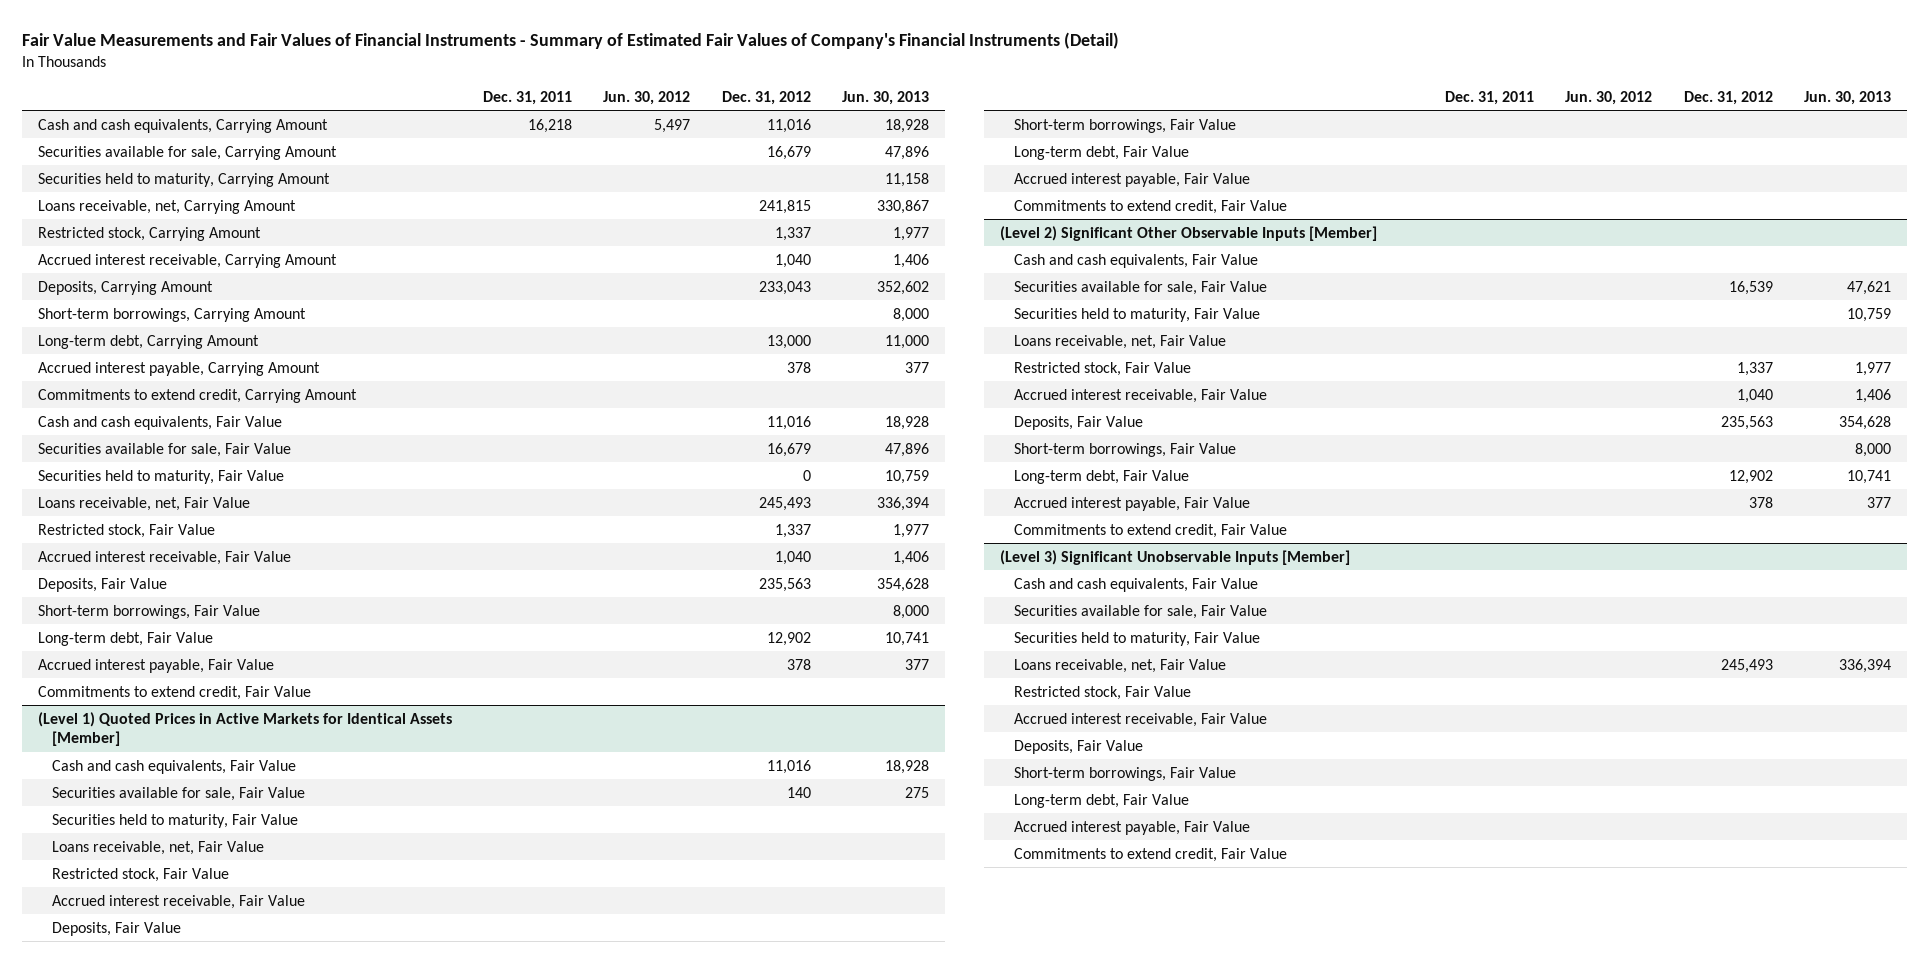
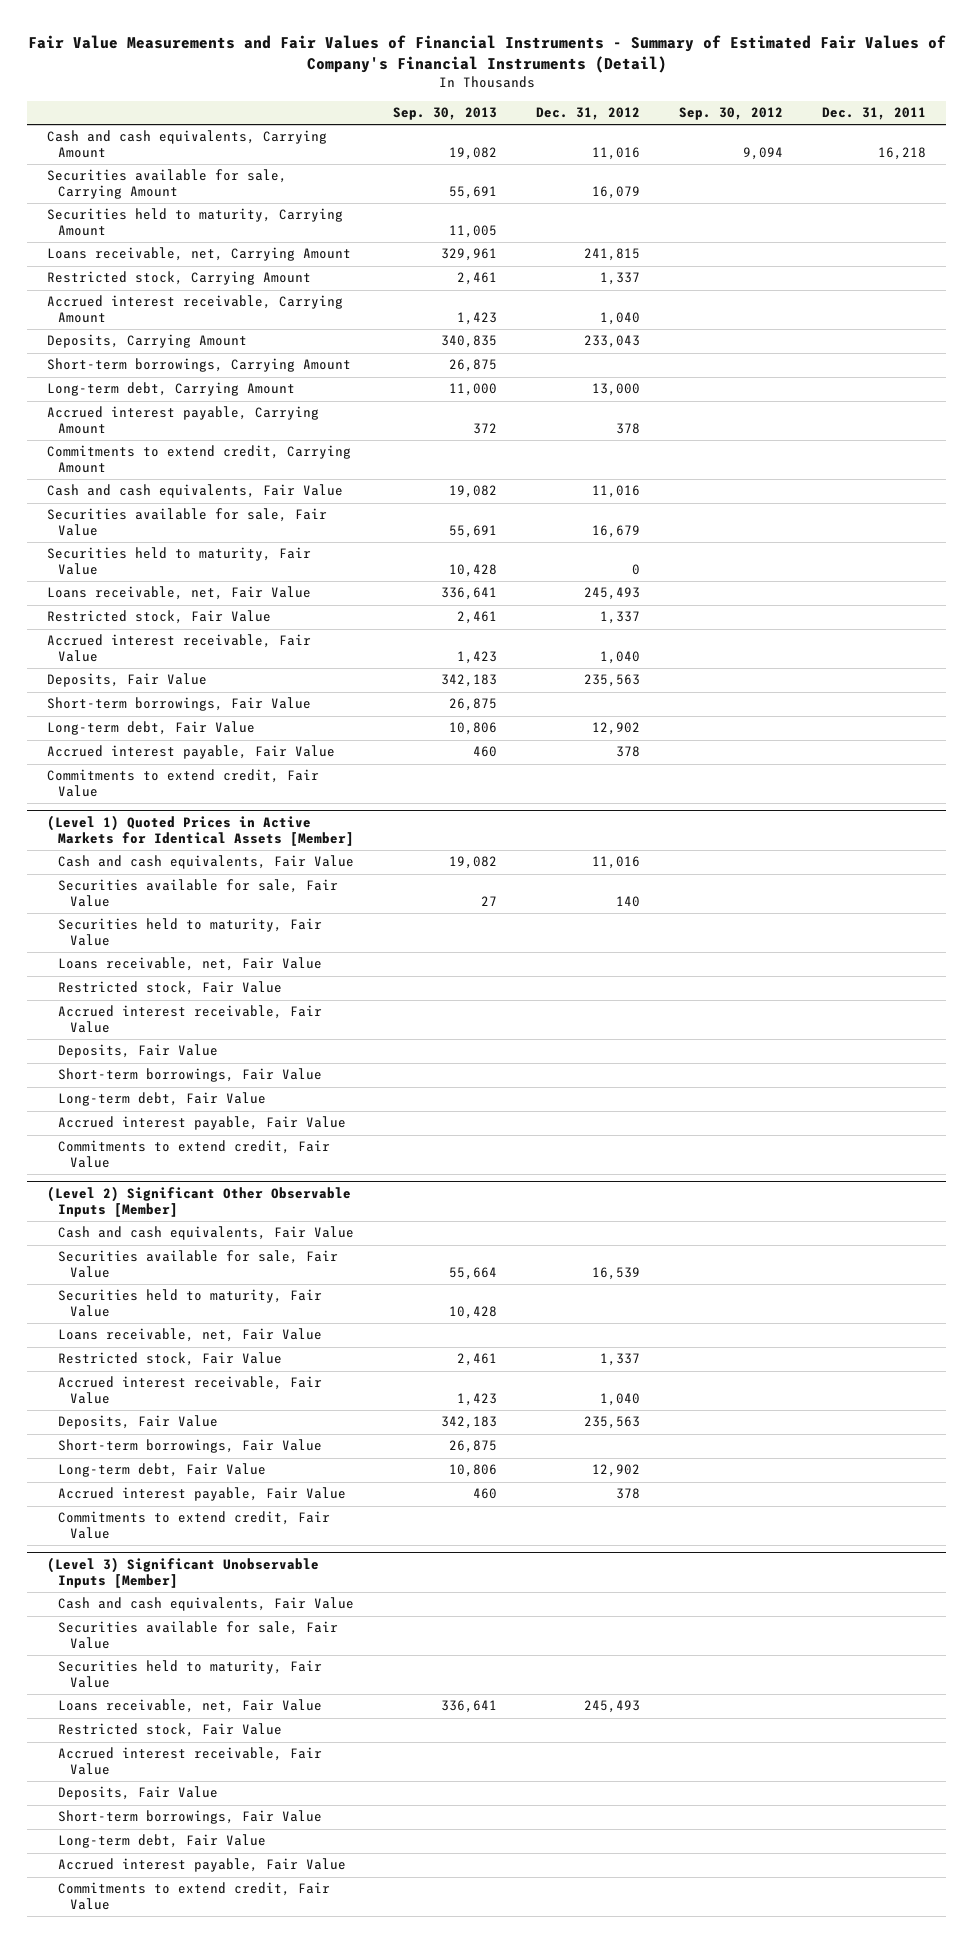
- | Dec. 31, 2011 | Jun. 30, 2012 | Dec. 31, 2012 | Jun. 30, 2013
+ | Sep. 30, 2013 | Dec. 31, 2012 | Sep. 30, 2012 | Dec. 31, 2011
- Securities available for sale, Carrying Amount | | | 16,679 | 47,896
+ Securities available for sale, Carrying Amount | 55,691 | 16,079 | |

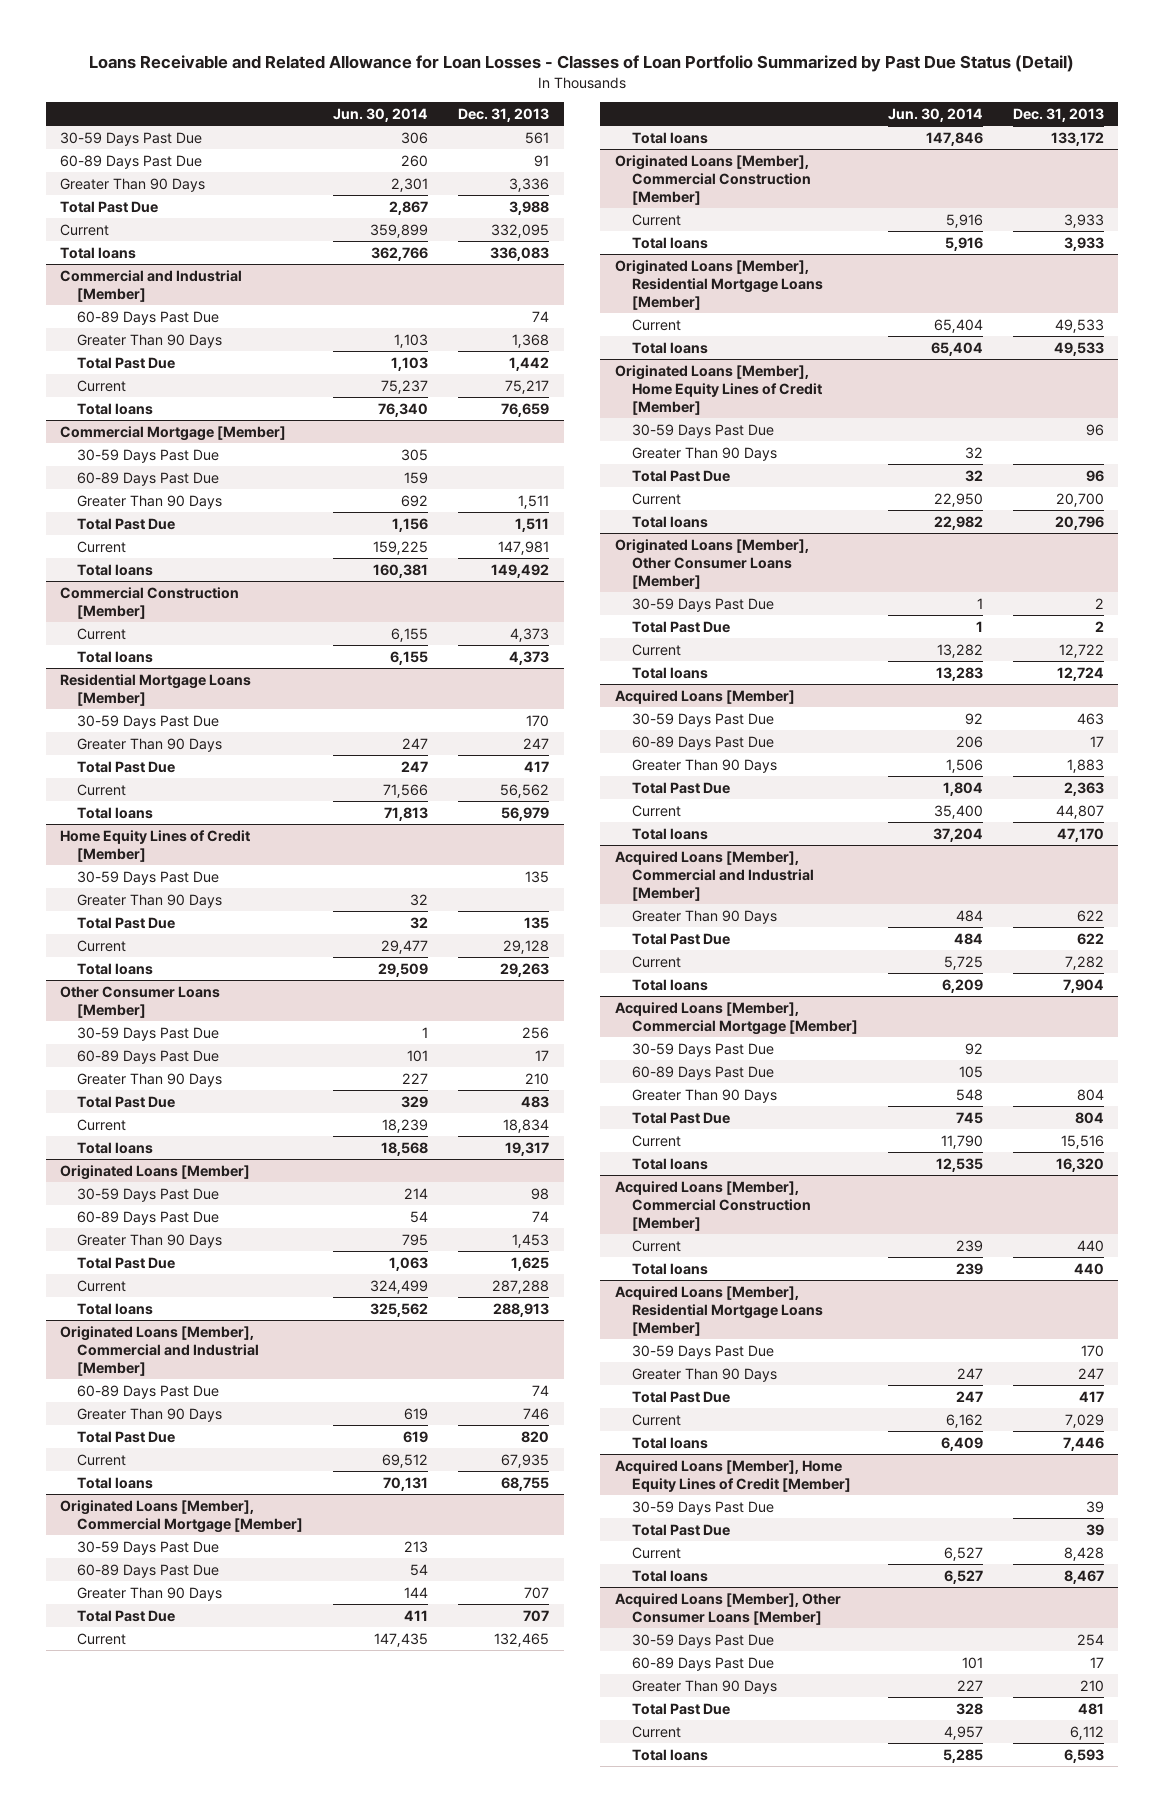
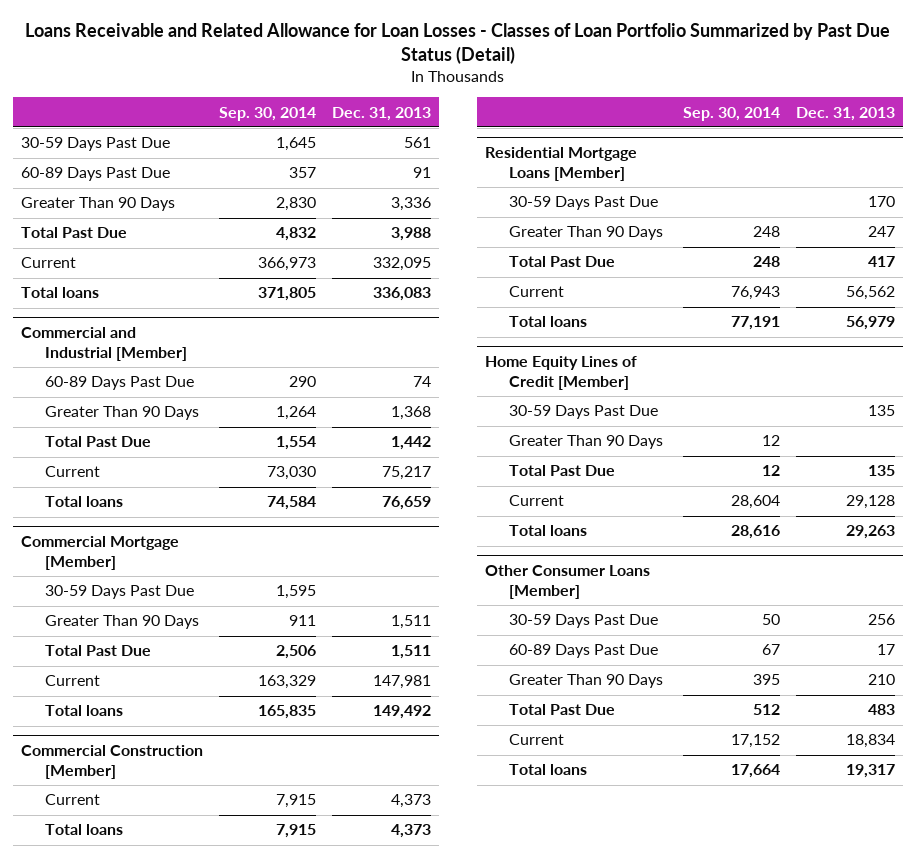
- | Jun. 30, 2014 | Dec. 31, 2013
+ | Sep. 30, 2014 | Dec. 31, 2013
@ Commercial Mortgage [Member]
- 60-89 Days Past Due | 159 |
- Originated Loans [Member]
- 30-59 Days Past Due | 214 | 98
- 60-89 Days Past Due | 54 | 74
- Greater Than 90 Days | 795 | 1,453
- Total Past Due | 1,063 | 1,625
- Current | 324,499 | 287,288
- Total loans | 325,562 | 288,913
- Originated Loans [Member], Commercial and Industrial [Member]
- 60-89 Days Past Due | | 74
- Greater Than 90 Days | 619 | 746
- Total Past Due | 619 | 820
- Current | 69,512 | 67,935
- Total loans | 70,131 | 68,755
- Originated Loans [Member], Commercial Mortgage [Member]
- 30-59 Days Past Due | 213 |
- 60-89 Days Past Due | 54 |
- Greater Than 90 Days | 144 | 707
- Total Past Due | 411 | 707
- Current | 147,435 | 132,465
- Total loans | 147,846 | 133,172
- Originated Loans [Member], Commercial Construction [Member]
- Current | 5,916 | 3,933
- Total loans | 5,916 | 3,933
- Originated Loans [Member], Residential Mortgage Loans [Member]
- Current | 65,404 | 49,533
- Total loans | 65,404 | 49,533
- Originated Loans [Member], Home Equity Lines of Credit [Member]
- 30-59 Days Past Due | | 96
- Greater Than 90 Days | 32 |
- Total Past Due | 32 | 96
- Current | 22,950 | 20,700
- Total loans | 22,982 | 20,796
- Originated Loans [Member], Other Consumer Loans [Member]
- 30-59 Days Past Due | 1 | 2
- Total Past Due | 1 | 2
- Current | 13,282 | 12,722
- Total loans | 13,283 | 12,724
- Acquired Loans [Member]
- 30-59 Days Past Due | 92 | 463
- 60-89 Days Past Due | 206 | 17
- Greater Than 90 Days | 1,506 | 1,883
- Total Past Due | 1,804 | 2,363
- Current | 35,400 | 44,807
- Total loans | 37,204 | 47,170
- Acquired Loans [Member], Commercial and Industrial [Member]
- Greater Than 90 Days | 484 | 622
- Total Past Due | 484 | 622
- Current | 5,725 | 7,282
- Total loans | 6,209 | 7,904
- Acquired Loans [Member], Commercial Mortgage [Member]
- 30-59 Days Past Due | 92 |
- 60-89 Days Past Due | 105 |
- Greater Than 90 Days | 548 | 804
- Total Past Due | 745 | 804
- Current | 11,790 | 15,516
- Total loans | 12,535 | 16,320
- Acquired Loans [Member], Commercial Construction [Member]
- Current | 239 | 440
- Total loans | 239 | 440
- Acquired Loans [Member], Residential Mortgage Loans [Member]
- 30-59 Days Past Due | | 170
- Greater Than 90 Days | 247 | 247
- Total Past Due | 247 | 417
- Current | 6,162 | 7,029
- Total loans | 6,409 | 7,446
- Acquired Loans [Member], Home Equity Lines of Credit [Member]
- 30-59 Days Past Due | | 39
- Total Past Due | | 39
- Current | 6,527 | 8,428
- Total loans | 6,527 | 8,467
- Acquired Loans [Member], Other Consumer Loans [Member]
- 30-59 Days Past Due | | 254
- 60-89 Days Past Due | 101 | 17
- Greater Than 90 Days | 227 | 210
- Total Past Due | 328 | 481
- Current | 4,957 | 6,112
- Total loans | 5,285 | 6,593

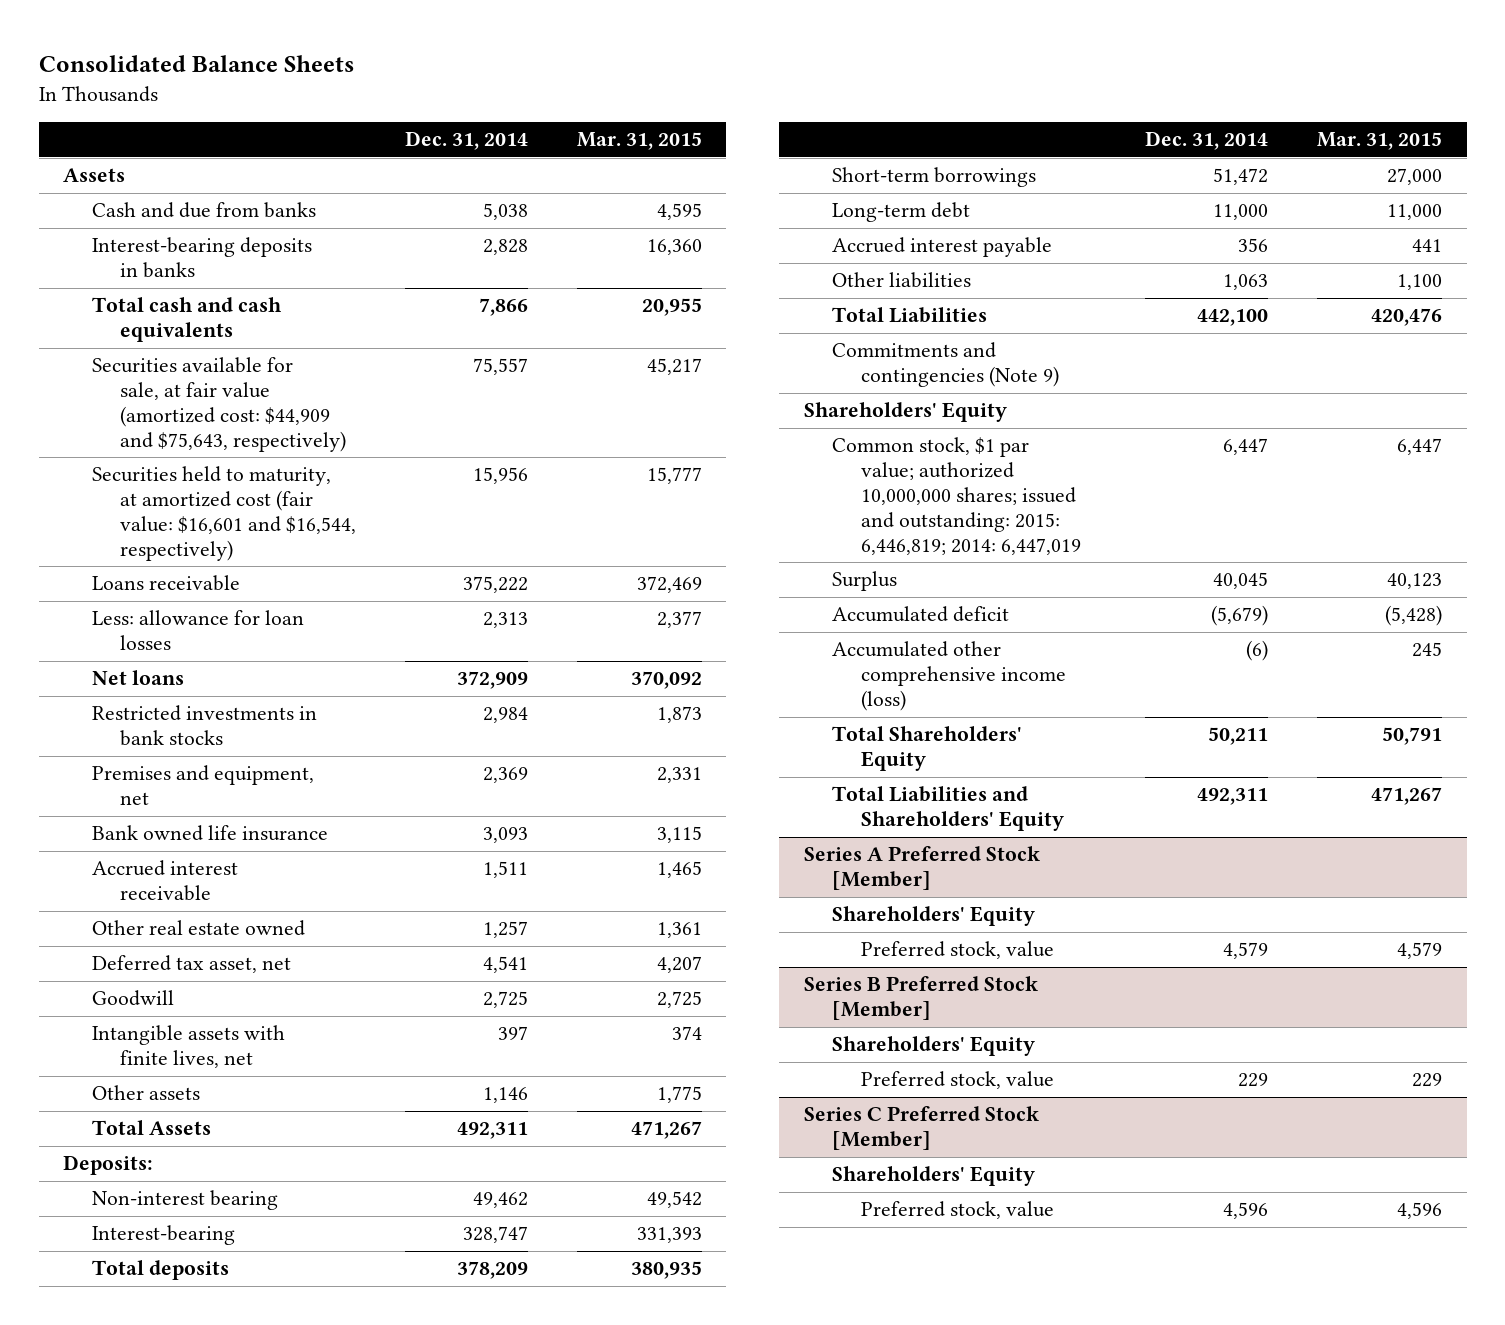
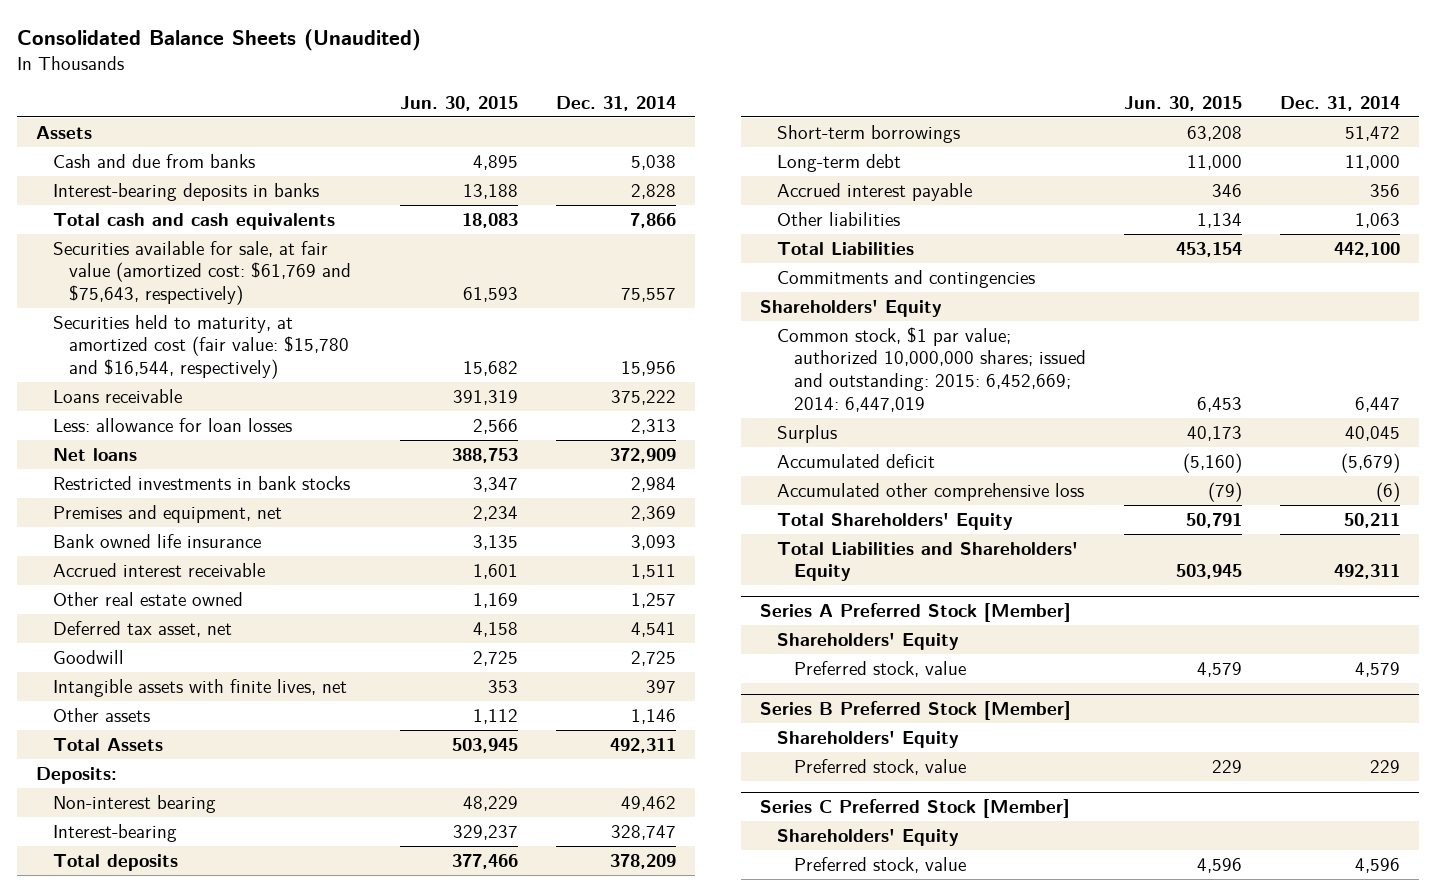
- Consolidated Balance Sheets
+ Consolidated Balance Sheets (Unaudited)
- | Dec. 31, 2014 | Mar. 31, 2015
+ | Jun. 30, 2015 | Dec. 31, 2014
- Securities available for sale, at fair value (amortized cost: $44,909 and $75,643, respectively) | 75,557 | 45,217
- Securities held to maturity, at amortized cost (fair value: $16,601 and $16,544, respectively) | 15,956 | 15,777
+ Securities available for sale, at fair value (amortized cost: $61,769 and $75,643, respectively) | 61,593 | 75,557
+ Securities held to maturity, at amortized cost (fair value: $15,780 and $16,544, respectively) | 15,682 | 15,956
- Commitments and contingencies (Note 9)
+ Commitments and contingencies
- Common stock, $1 par value; authorized 10,000,000 shares; issued and outstanding: 2015: 6,446,819; 2014: 6,447,019 | 6,447 | 6,447
+ Common stock, $1 par value; authorized 10,000,000 shares; issued and outstanding: 2015: 6,452,669; 2014: 6,447,019 | 6,453 | 6,447
- Accumulated other comprehensive income (loss) | (6) | 245
+ Accumulated other comprehensive loss | (79) | (6)

